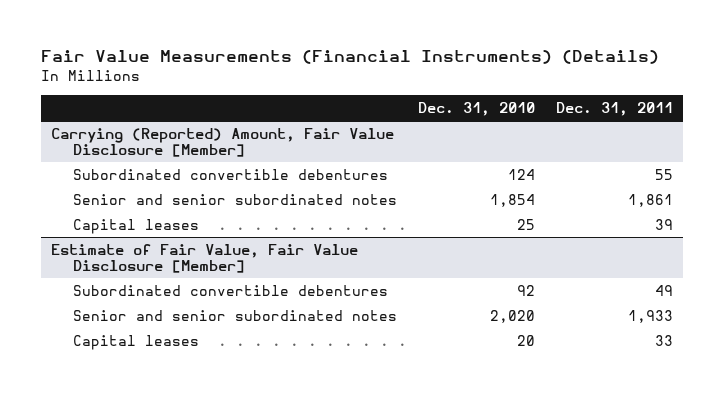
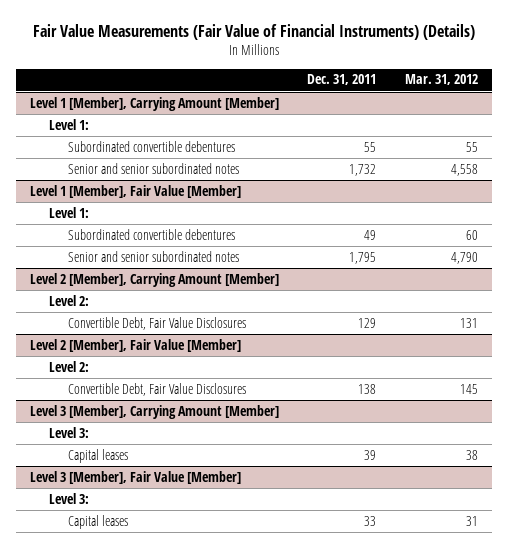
- Fair Value Measurements (Financial Instruments) (Details)
+ Fair Value Measurements (Fair Value of Financial Instruments) (Details)
- | Dec. 31, 2010 | Dec. 31, 2011
+ | Dec. 31, 2011 | Mar. 31, 2012
- Carrying (Reported) Amount, Fair Value Disclosure [Member]
+ Level 1 [Member], Carrying Amount [Member]
+ Level 1:
- Senior and senior subordinated notes | 1,854 | 1,861
- Capital leases | 25 | 39
- Estimate of Fair Value, Fair Value Disclosure [Member]
+ Senior and senior subordinated notes | 1,732 | 4,558
+ Level 1 [Member], Fair Value [Member]
+ Level 1:
- Senior and senior subordinated notes | 2,020 | 1,933
+ Senior and senior subordinated notes | 1,795 | 4,790
+ Level 2 [Member], Carrying Amount [Member]
+ Level 2:
+ Convertible Debt, Fair Value Disclosures | 129 | 131
+ Level 2 [Member], Fair Value [Member]
+ Level 2:
+ Convertible Debt, Fair Value Disclosures | 138 | 145
+ Level 3 [Member], Carrying Amount [Member]
+ Level 3:
+ Capital leases | 39 | 38
+ Level 3 [Member], Fair Value [Member]
+ Level 3:

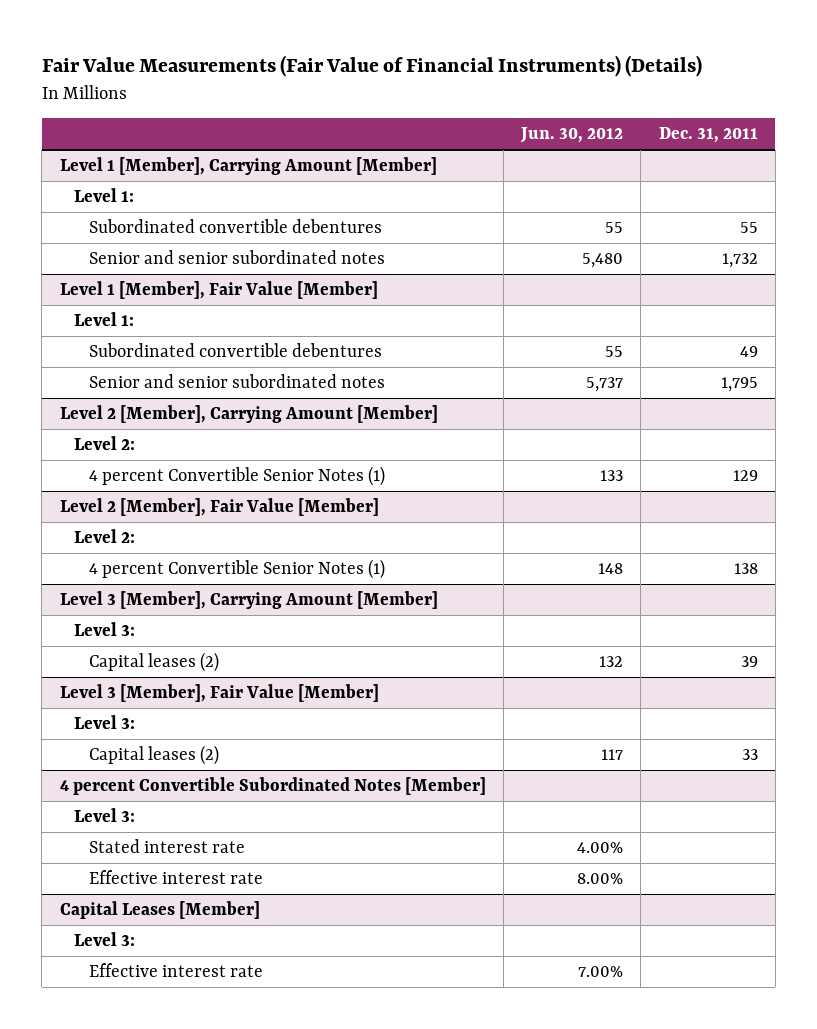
- | Dec. 31, 2011 | Mar. 31, 2012
+ | Jun. 30, 2012 | Dec. 31, 2011
@ Level 2 [Member], Carrying Amount [Member]
- Convertible Debt, Fair Value Disclosures | 129 | 131
+ 4 percent Convertible Senior Notes (1) | 133 | 129
@ Level 2 [Member], Fair Value [Member]
- Convertible Debt, Fair Value Disclosures | 138 | 145
+ 4 percent Convertible Senior Notes (1) | 148 | 138
@ Level 3 [Member], Carrying Amount [Member]
- Capital leases | 39 | 38
+ Capital leases (2) | 132 | 39
@ Level 3 [Member], Fair Value [Member]
- Capital leases | 33 | 31
+ Capital leases (2) | 117 | 33
+ 4 percent Convertible Subordinated Notes [Member]
+ Level 3:
+ Stated interest rate | 4.00% |
+ Effective interest rate | 8.00% |
+ Capital Leases [Member]
+ Level 3:
+ Effective interest rate | 7.00% |

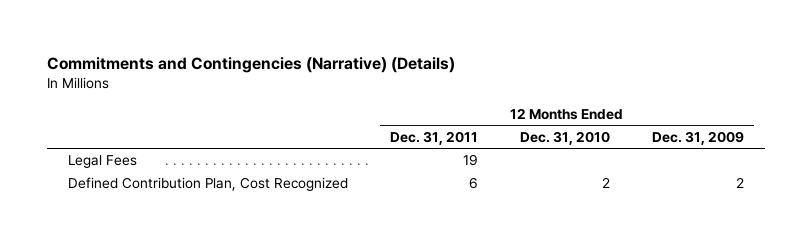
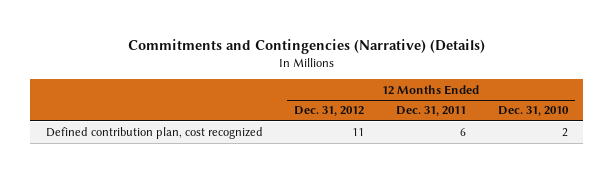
- | 12 Months Ended Dec. 31, 2011 | 12 Months Ended Dec. 31, 2010 | 12 Months Ended Dec. 31, 2009
+ | 12 Months Ended Dec. 31, 2012 | 12 Months Ended Dec. 31, 2011 | 12 Months Ended Dec. 31, 2010
- Legal Fees | 19 | |
- Defined Contribution Plan, Cost Recognized | 6 | 2 | 2
+ Defined contribution plan, cost recognized | 11 | 6 | 2

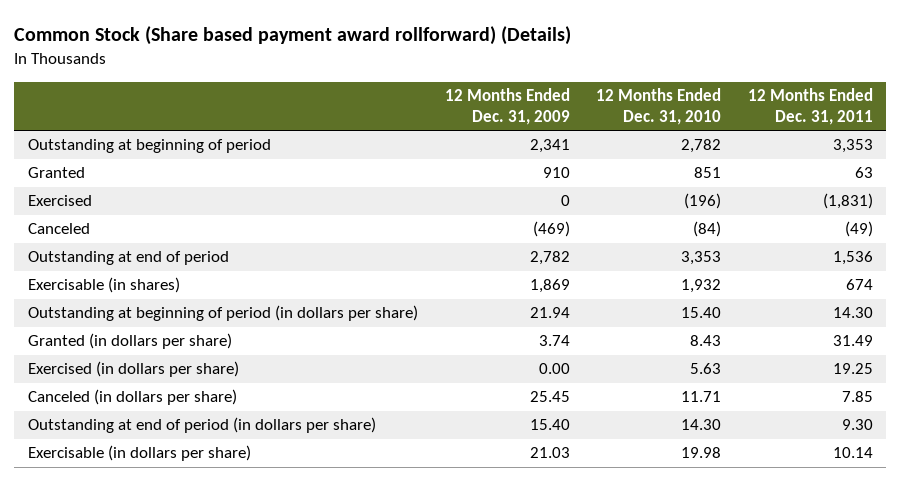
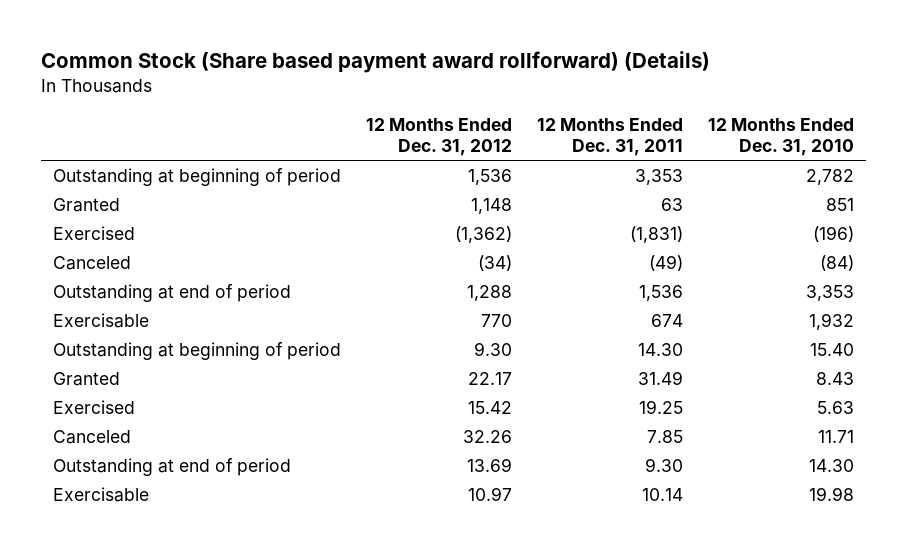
- | 12 Months Ended Dec. 31, 2009 | 12 Months Ended Dec. 31, 2010 | 12 Months Ended Dec. 31, 2011
+ | 12 Months Ended Dec. 31, 2012 | 12 Months Ended Dec. 31, 2011 | 12 Months Ended Dec. 31, 2010
- Exercisable (in shares) | 1,869 | 1,932 | 674
- Outstanding at beginning of period (in dollars per share) | 21.94 | 15.40 | 14.30
- Granted (in dollars per share) | 3.74 | 8.43 | 31.49
- Exercised (in dollars per share) | 0.00 | 5.63 | 19.25
- Canceled (in dollars per share) | 25.45 | 11.71 | 7.85
- Outstanding at end of period (in dollars per share) | 15.40 | 14.30 | 9.30
- Exercisable (in dollars per share) | 21.03 | 19.98 | 10.14
+ Exercisable | 770 | 674 | 1,932
+ Outstanding at beginning of period | 9.30 | 14.30 | 15.40
+ Granted | 22.17 | 31.49 | 8.43
+ Exercised | 15.42 | 19.25 | 5.63
+ Canceled | 32.26 | 7.85 | 11.71
+ Outstanding at end of period | 13.69 | 9.30 | 14.30
+ Exercisable | 10.97 | 10.14 | 19.98

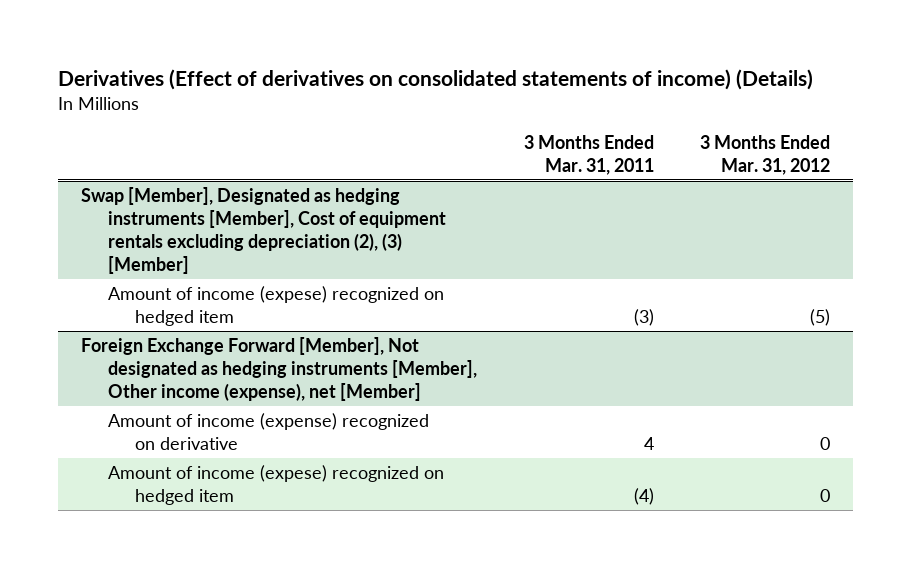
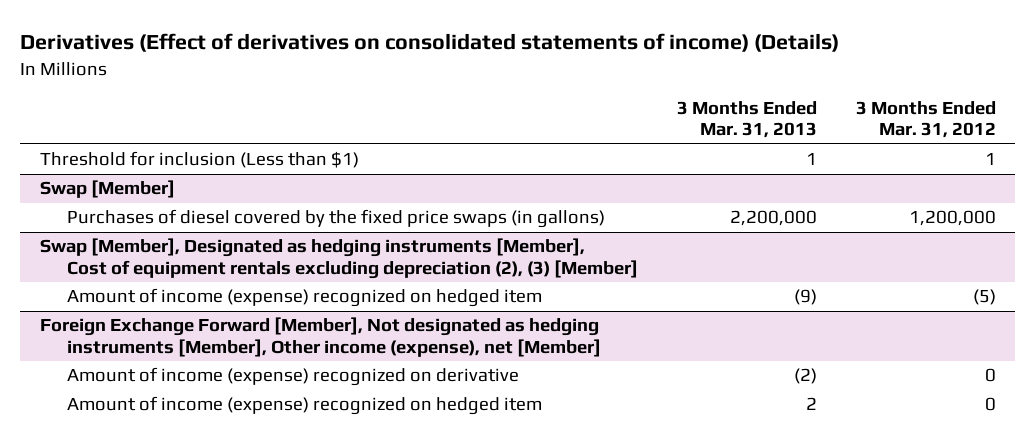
- | 3 Months Ended Mar. 31, 2011 | 3 Months Ended Mar. 31, 2012
+ | 3 Months Ended Mar. 31, 2013 | 3 Months Ended Mar. 31, 2012
+ Threshold for inclusion (Less than $1) | 1 | 1
+ Swap [Member]
+ Purchases of diesel covered by the fixed price swaps (in gallons) | 2,200,000 | 1,200,000
@ Swap [Member], Designated as hedging instruments [Member], Cost of equipment rentals excluding depreciation (2), (3) [Member]
- Amount of income (expese) recognized on hedged item | (3) | (5)
+ Amount of income (expense) recognized on hedged item | (9) | (5)
@ Foreign Exchange Forward [Member], Not designated as hedging instruments [Member], Other income (expense), net [Member]
- Amount of income (expese) recognized on hedged item | (4) | 0
+ Amount of income (expense) recognized on hedged item | 2 | 0

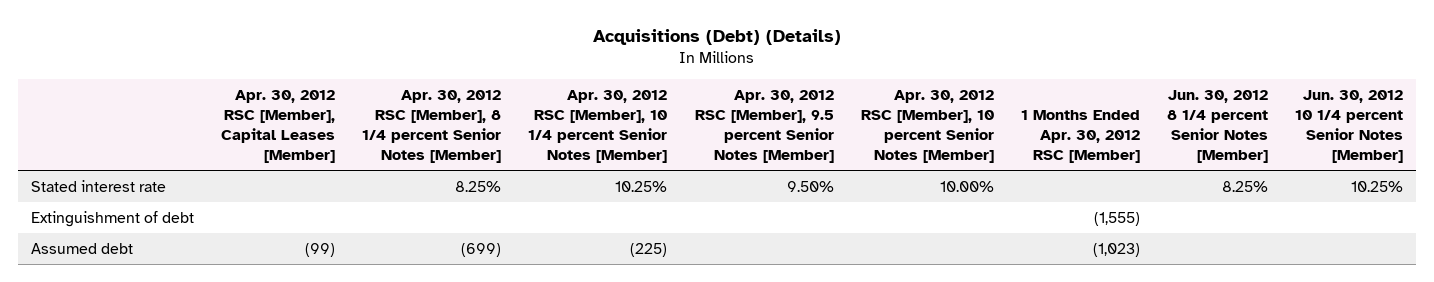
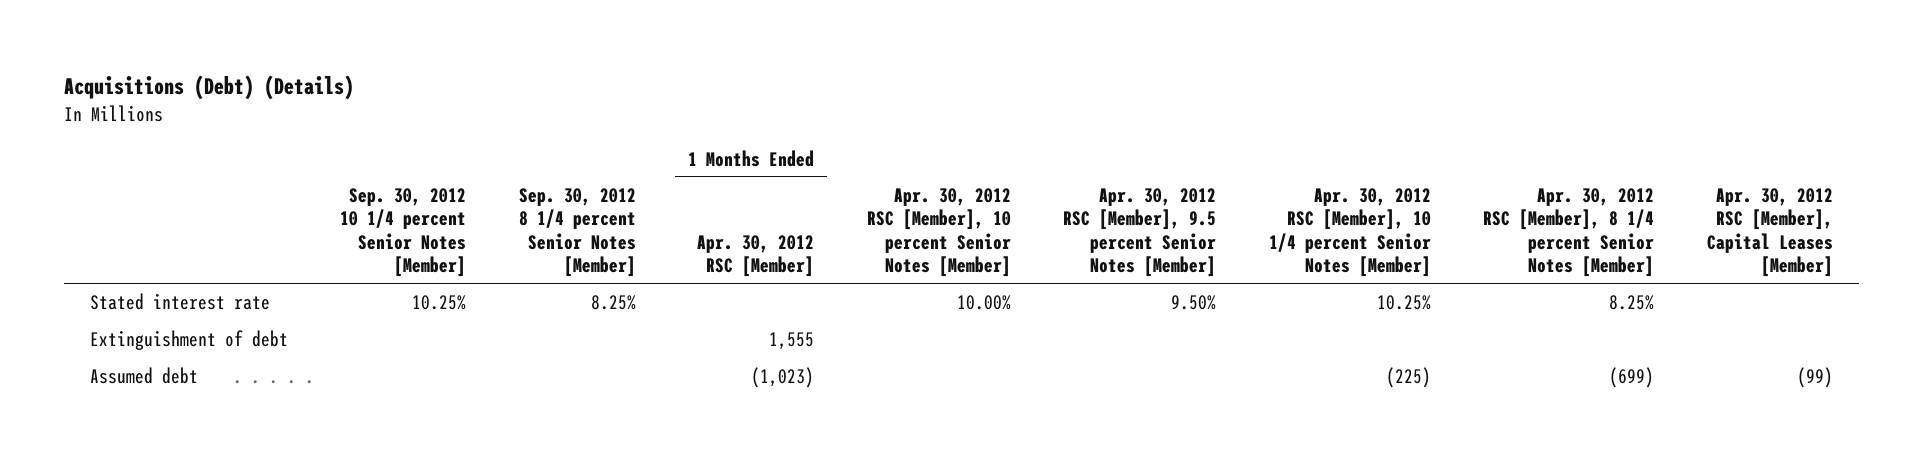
- | Apr. 30, 2012 RSC [Member], Capital Leases [Member] | Apr. 30, 2012 RSC [Member], 8 1/4 percent Senior Notes [Member] | Apr. 30, 2012 RSC [Member], 10 1/4 percent Senior Notes [Member] | Apr. 30, 2012 RSC [Member], 9.5 percent Senior Notes [Member] | Apr. 30, 2012 RSC [Member], 10 percent Senior Notes [Member] | 1 Months Ended Apr. 30, 2012 RSC [Member] | Jun. 30, 2012 8 1/4 percent Senior Notes [Member] | Jun. 30, 2012 10 1/4 percent Senior Notes [Member]
+ | Sep. 30, 2012 10 1/4 percent Senior Notes [Member] | Sep. 30, 2012 8 1/4 percent Senior Notes [Member] | 1 Months Ended Apr. 30, 2012 RSC [Member] | Apr. 30, 2012 RSC [Member], 10 percent Senior Notes [Member] | Apr. 30, 2012 RSC [Member], 9.5 percent Senior Notes [Member] | Apr. 30, 2012 RSC [Member], 10 1/4 percent Senior Notes [Member] | Apr. 30, 2012 RSC [Member], 8 1/4 percent Senior Notes [Member] | Apr. 30, 2012 RSC [Member], Capital Leases [Member]
- Extinguishment of debt | | | | | | (1,555) | |
+ Extinguishment of debt | | | 1,555 | | | | |

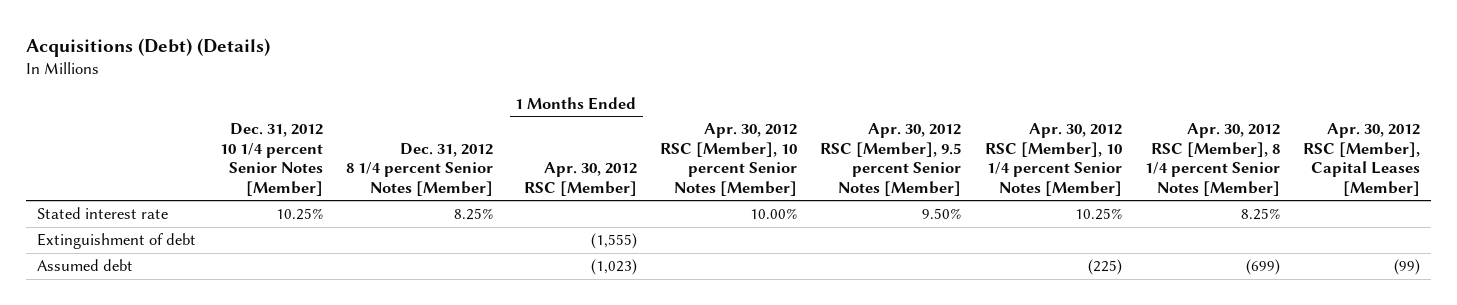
- | Sep. 30, 2012 10 1/4 percent Senior Notes [Member] | Sep. 30, 2012 8 1/4 percent Senior Notes [Member] | 1 Months Ended Apr. 30, 2012 RSC [Member] | Apr. 30, 2012 RSC [Member], 10 percent Senior Notes [Member] | Apr. 30, 2012 RSC [Member], 9.5 percent Senior Notes [Member] | Apr. 30, 2012 RSC [Member], 10 1/4 percent Senior Notes [Member] | Apr. 30, 2012 RSC [Member], 8 1/4 percent Senior Notes [Member] | Apr. 30, 2012 RSC [Member], Capital Leases [Member]
+ | Dec. 31, 2012 10 1/4 percent Senior Notes [Member] | Dec. 31, 2012 8 1/4 percent Senior Notes [Member] | 1 Months Ended Apr. 30, 2012 RSC [Member] | Apr. 30, 2012 RSC [Member], 10 percent Senior Notes [Member] | Apr. 30, 2012 RSC [Member], 9.5 percent Senior Notes [Member] | Apr. 30, 2012 RSC [Member], 10 1/4 percent Senior Notes [Member] | Apr. 30, 2012 RSC [Member], 8 1/4 percent Senior Notes [Member] | Apr. 30, 2012 RSC [Member], Capital Leases [Member]
- Extinguishment of debt | | | 1,555 | | | | |
+ Extinguishment of debt | | | (1,555) | | | | |

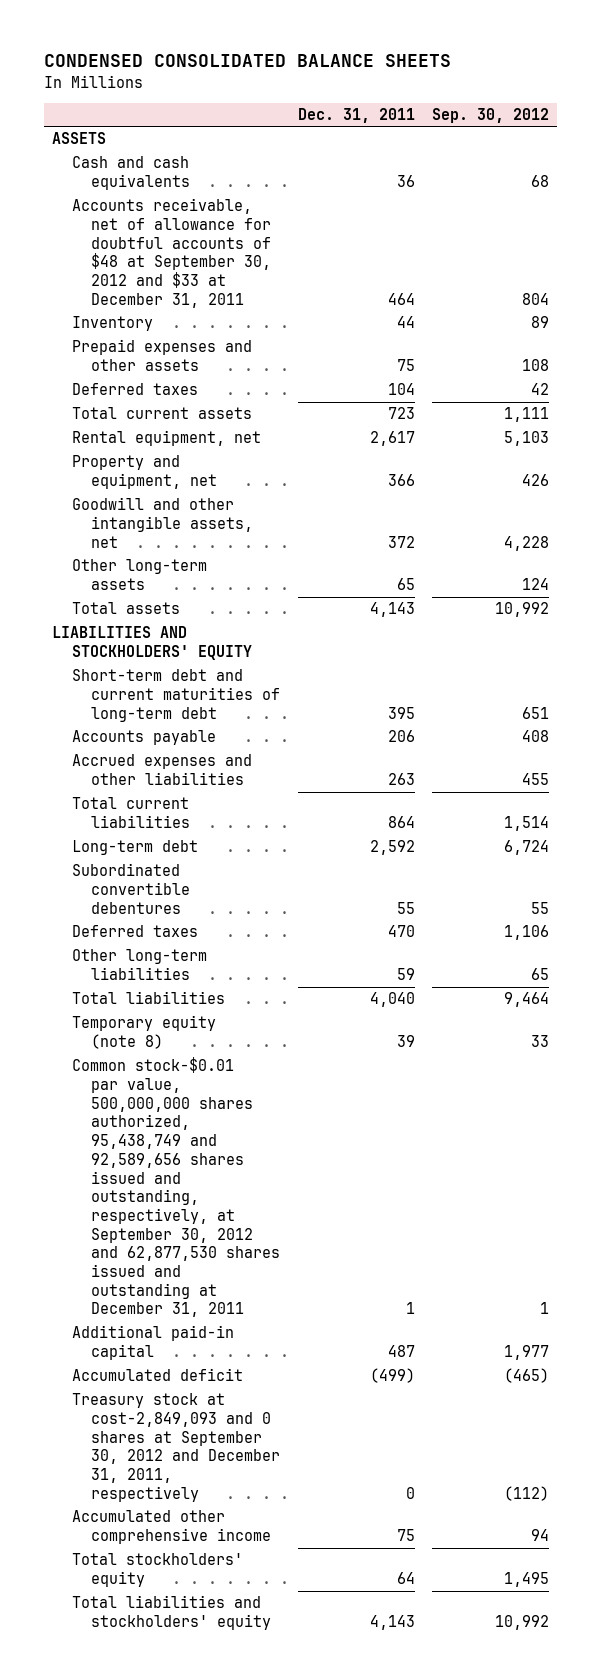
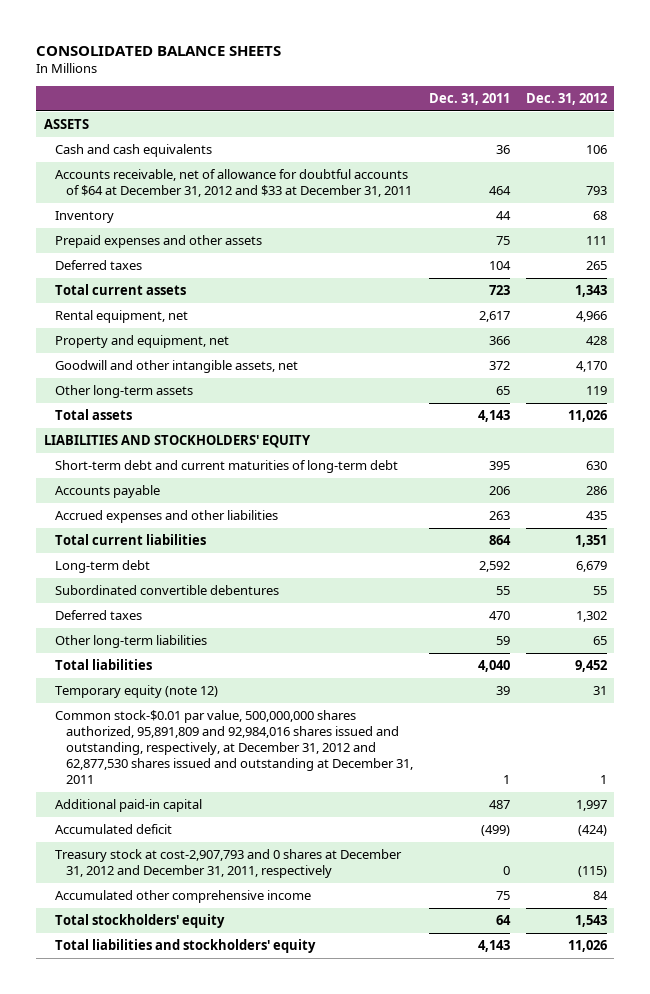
- CONDENSED CONSOLIDATED BALANCE SHEETS
+ CONSOLIDATED BALANCE SHEETS
- | Dec. 31, 2011 | Sep. 30, 2012
+ | Dec. 31, 2011 | Dec. 31, 2012
- Accounts receivable, net of allowance for doubtful accounts of $48 at September 30, 2012 and $33 at December 31, 2011 | 464 | 804
+ Accounts receivable, net of allowance for doubtful accounts of $64 at December 31, 2012 and $33 at December 31, 2011 | 464 | 793
- Temporary equity (note 8) | 39 | 33
- Common stock-$0.01 par value, 500,000,000 shares authorized, 95,438,749 and 92,589,656 shares issued and outstanding, respectively, at September 30, 2012 and 62,877,530 shares issued and outstanding at December 31, 2011 | 1 | 1
+ Temporary equity (note 12) | 39 | 31
+ Common stock-$0.01 par value, 500,000,000 shares authorized, 95,891,809 and 92,984,016 shares issued and outstanding, respectively, at December 31, 2012 and 62,877,530 shares issued and outstanding at December 31, 2011 | 1 | 1
- Treasury stock at cost-2,849,093 and 0 shares at September 30, 2012 and December 31, 2011, respectively | 0 | (112)
+ Treasury stock at cost-2,907,793 and 0 shares at December 31, 2012 and December 31, 2011, respectively | 0 | (115)

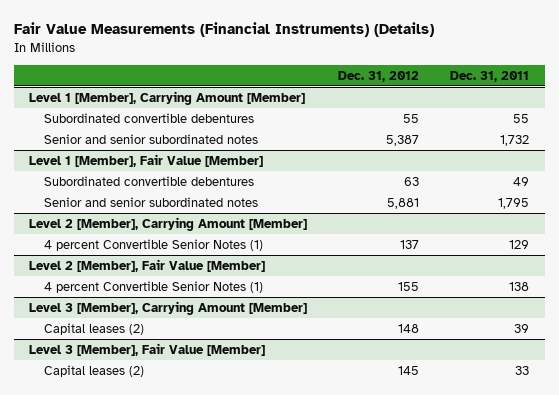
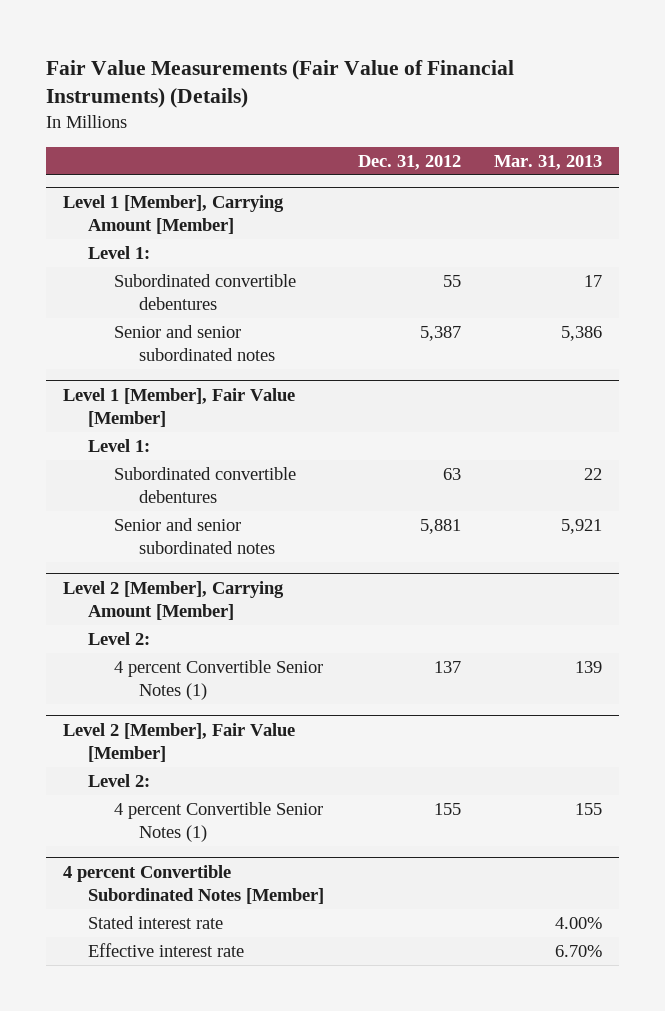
- Fair Value Measurements (Financial Instruments) (Details)
+ Fair Value Measurements (Fair Value of Financial Instruments) (Details)
- | Dec. 31, 2012 | Dec. 31, 2011
+ | Dec. 31, 2012 | Mar. 31, 2013
@ Level 1 [Member], Carrying Amount [Member]
+ Level 1:
@ Level 1 [Member], Fair Value [Member]
+ Level 1:
@ Level 2 [Member], Carrying Amount [Member]
+ Level 2:
@ Level 2 [Member], Fair Value [Member]
+ Level 2:
- Level 3 [Member], Carrying Amount [Member]
- Capital leases (2) | 148 | 39
- Level 3 [Member], Fair Value [Member]
- Capital leases (2) | 145 | 33
+ 4 percent Convertible Subordinated Notes [Member]
+ Stated interest rate | | 4.00%
+ Effective interest rate | | 6.70%

